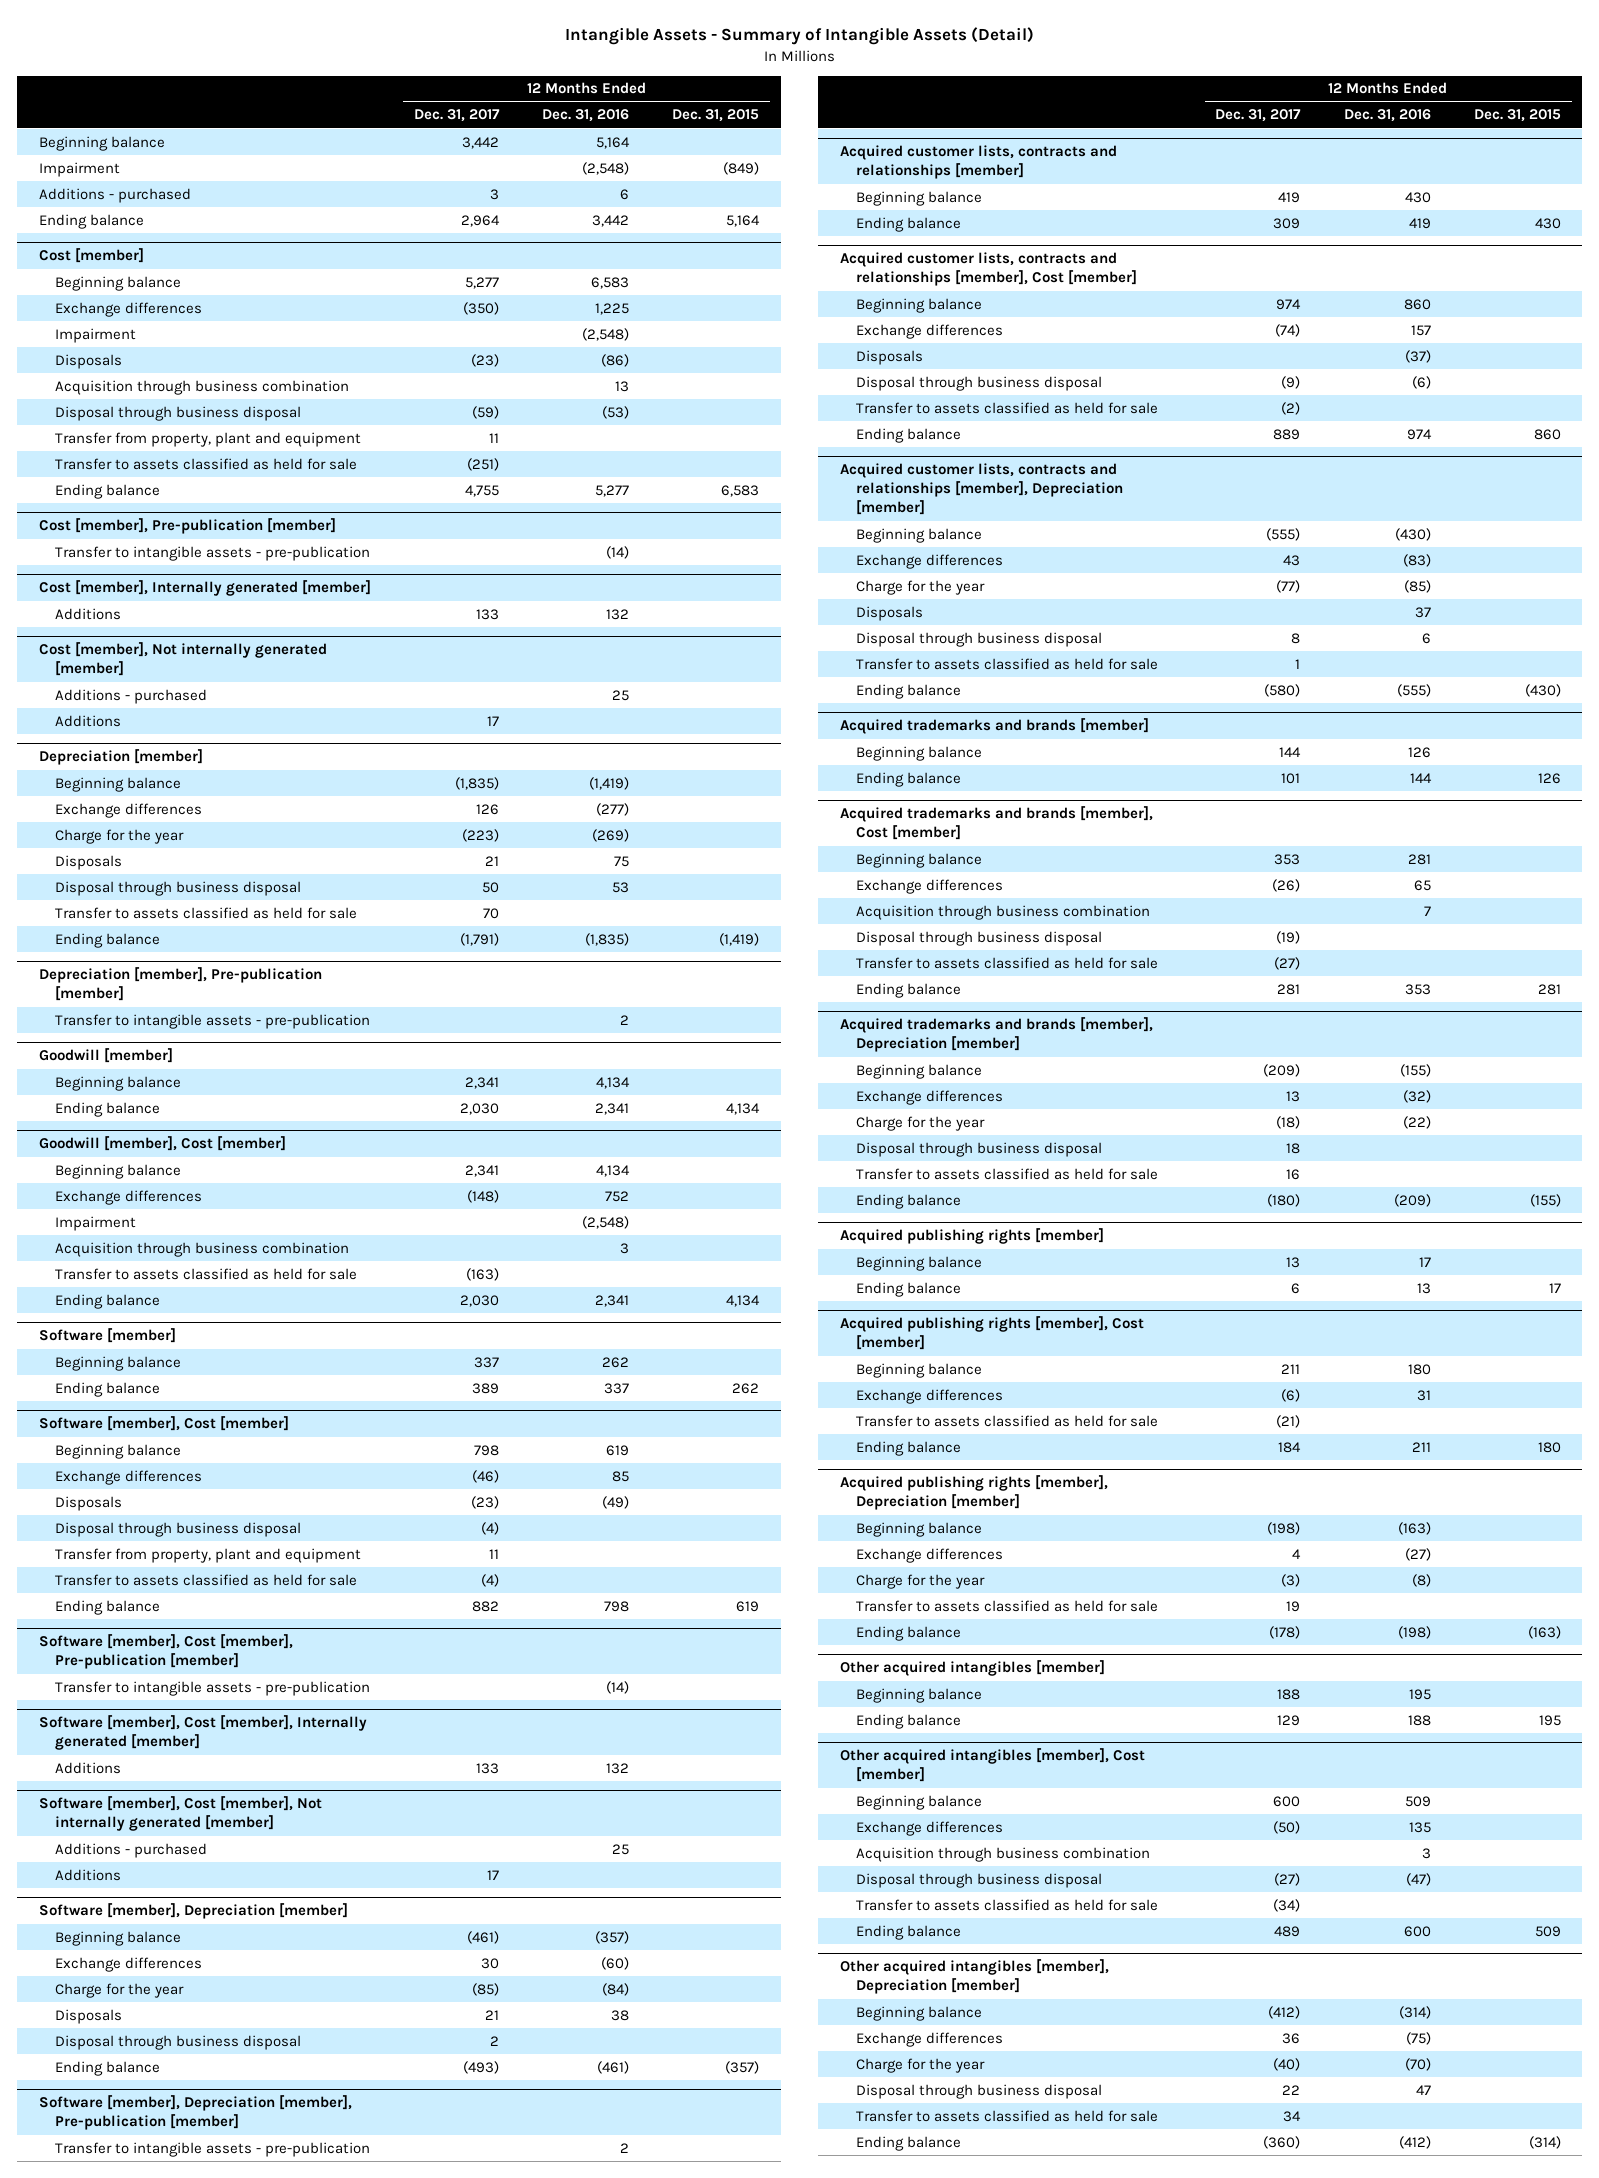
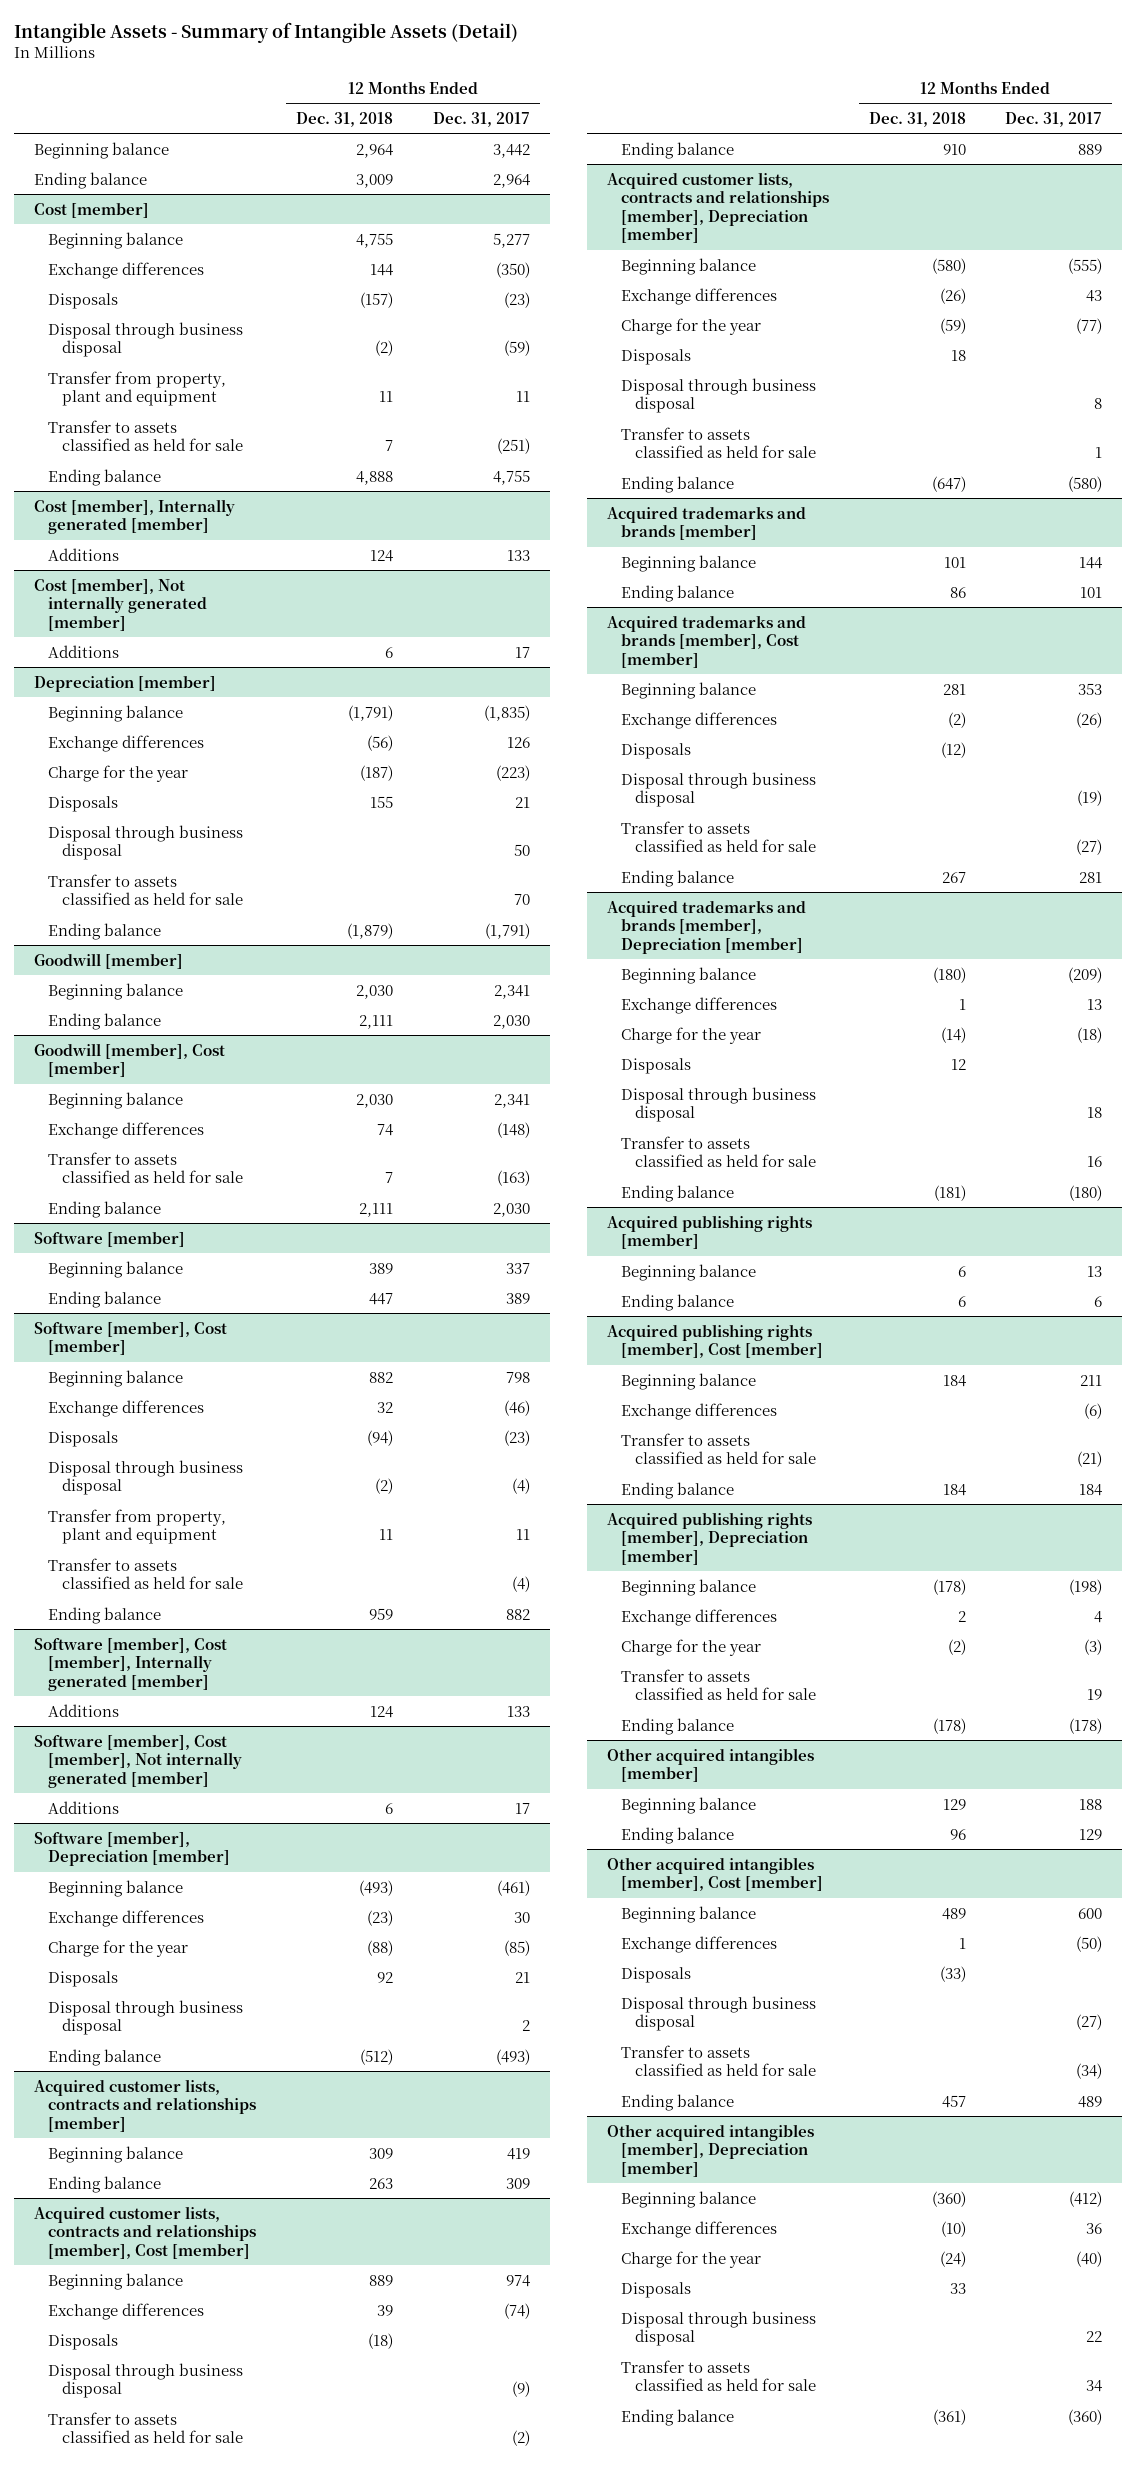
- | 12 Months Ended Dec. 31, 2017 | 12 Months Ended Dec. 31, 2016 | 12 Months Ended Dec. 31, 2015
+ | 12 Months Ended Dec. 31, 2018 | 12 Months Ended Dec. 31, 2017
- Impairment | | (2,548) | (849)
- Additions - purchased | 3 | 6 |
@ Cost [member]
- Impairment | | (2,548) |
- Acquisition through business combination | | 13 |
- Cost [member], Pre-publication [member]
- Transfer to intangible assets - pre-publication | | (14) |
@ Cost [member], Not internally generated [member]
- Additions - purchased | | 25 |
- Depreciation [member], Pre-publication [member]
- Transfer to intangible assets - pre-publication | | 2 |
@ Goodwill [member], Cost [member]
- Impairment | | (2,548) |
- Acquisition through business combination | | 3 |
- Software [member], Cost [member], Pre-publication [member]
- Transfer to intangible assets - pre-publication | | (14) |
@ Software [member], Cost [member], Not internally generated [member]
- Additions - purchased | | 25 |
- Software [member], Depreciation [member], Pre-publication [member]
- Transfer to intangible assets - pre-publication | | 2 |
@ Acquired trademarks and brands [member], Cost [member]
- Acquisition through business combination | | 7 |
+ Disposals | (12) |
@ Acquired trademarks and brands [member], Depreciation [member]
+ Disposals | 12 |
@ Other acquired intangibles [member], Cost [member]
- Acquisition through business combination | | 3 |
+ Disposals | (33) |
@ Other acquired intangibles [member], Depreciation [member]
+ Disposals | 33 |

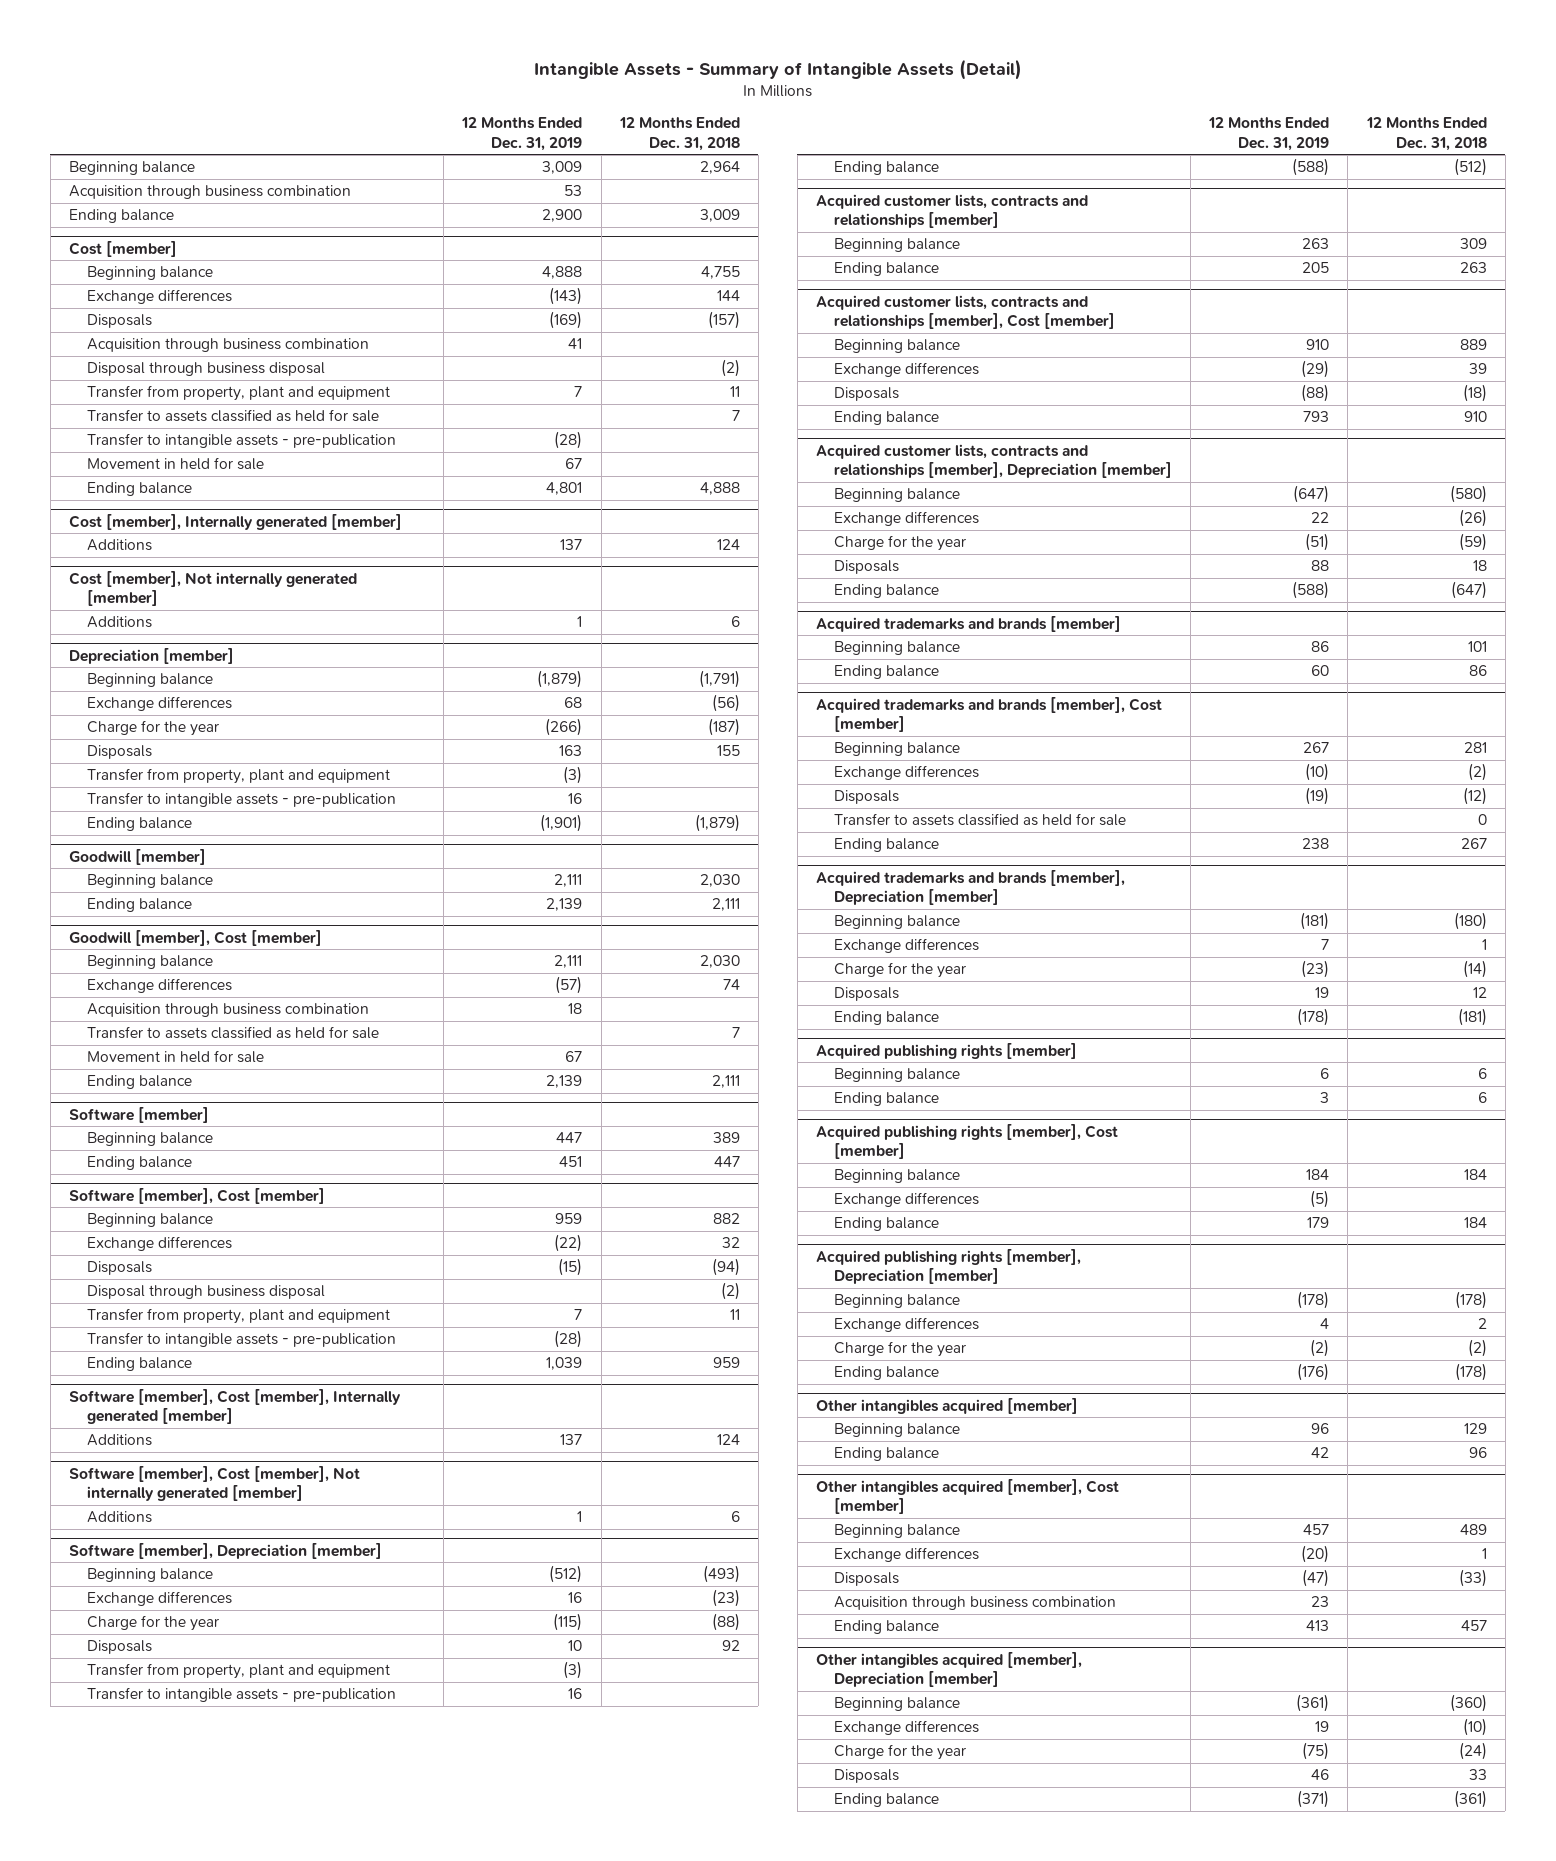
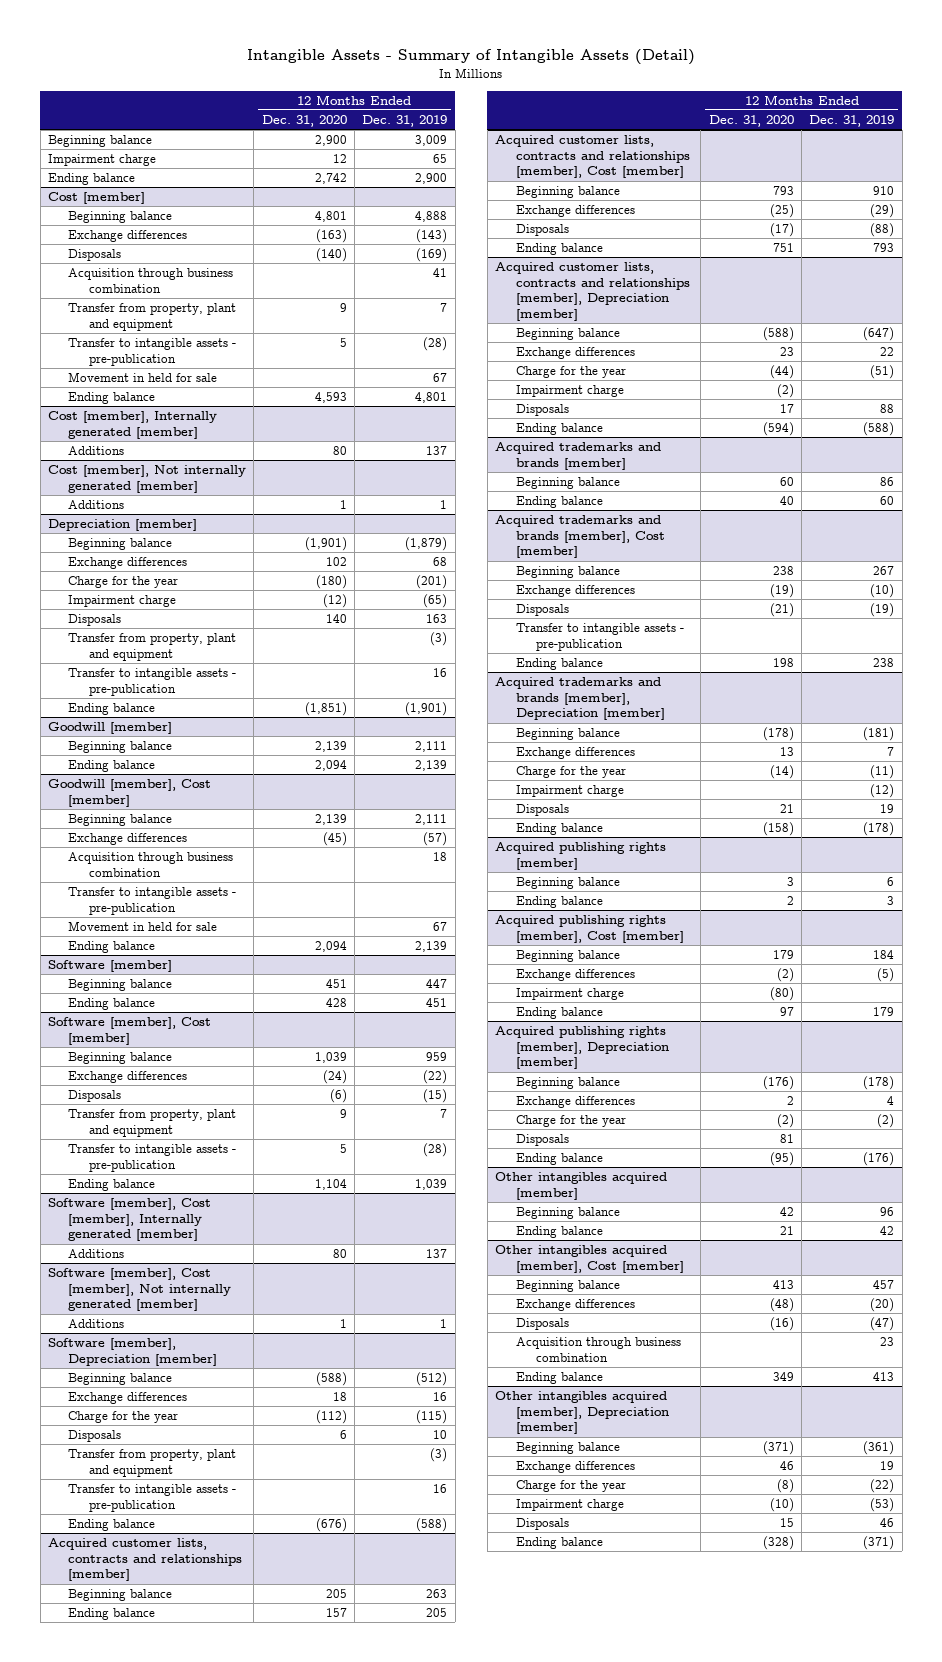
- | 12 Months Ended Dec. 31, 2019 | 12 Months Ended Dec. 31, 2018
+ | 12 Months Ended Dec. 31, 2020 | 12 Months Ended Dec. 31, 2019
- Acquisition through business combination | 53 |
+ Impairment charge | 12 | 65
@ Cost [member]
- Disposal through business disposal | | (2)
- Transfer to assets classified as held for sale | | 7
@ Depreciation [member]
- Charge for the year | (266) | (187)
+ Charge for the year | (180) | (201)
+ Impairment charge | (12) | (65)
@ Goodwill [member], Cost [member]
- Transfer to assets classified as held for sale | | 7
+ Transfer to intangible assets - pre-publication
@ Software [member], Cost [member]
- Disposal through business disposal | | (2)
@ Acquired customer lists, contracts and relationships [member], Depreciation [member]
+ Impairment charge | (2) |
@ Acquired trademarks and brands [member], Cost [member]
- Transfer to assets classified as held for sale | | 0
+ Transfer to intangible assets - pre-publication
@ Acquired trademarks and brands [member], Depreciation [member]
- Charge for the year | (23) | (14)
+ Charge for the year | (14) | (11)
+ Impairment charge | | (12)
@ Acquired publishing rights [member], Cost [member]
+ Impairment charge | (80) |
@ Acquired publishing rights [member], Depreciation [member]
+ Disposals | 81 |
@ Other intangibles acquired [member], Depreciation [member]
- Charge for the year | (75) | (24)
+ Charge for the year | (8) | (22)
+ Impairment charge | (10) | (53)

